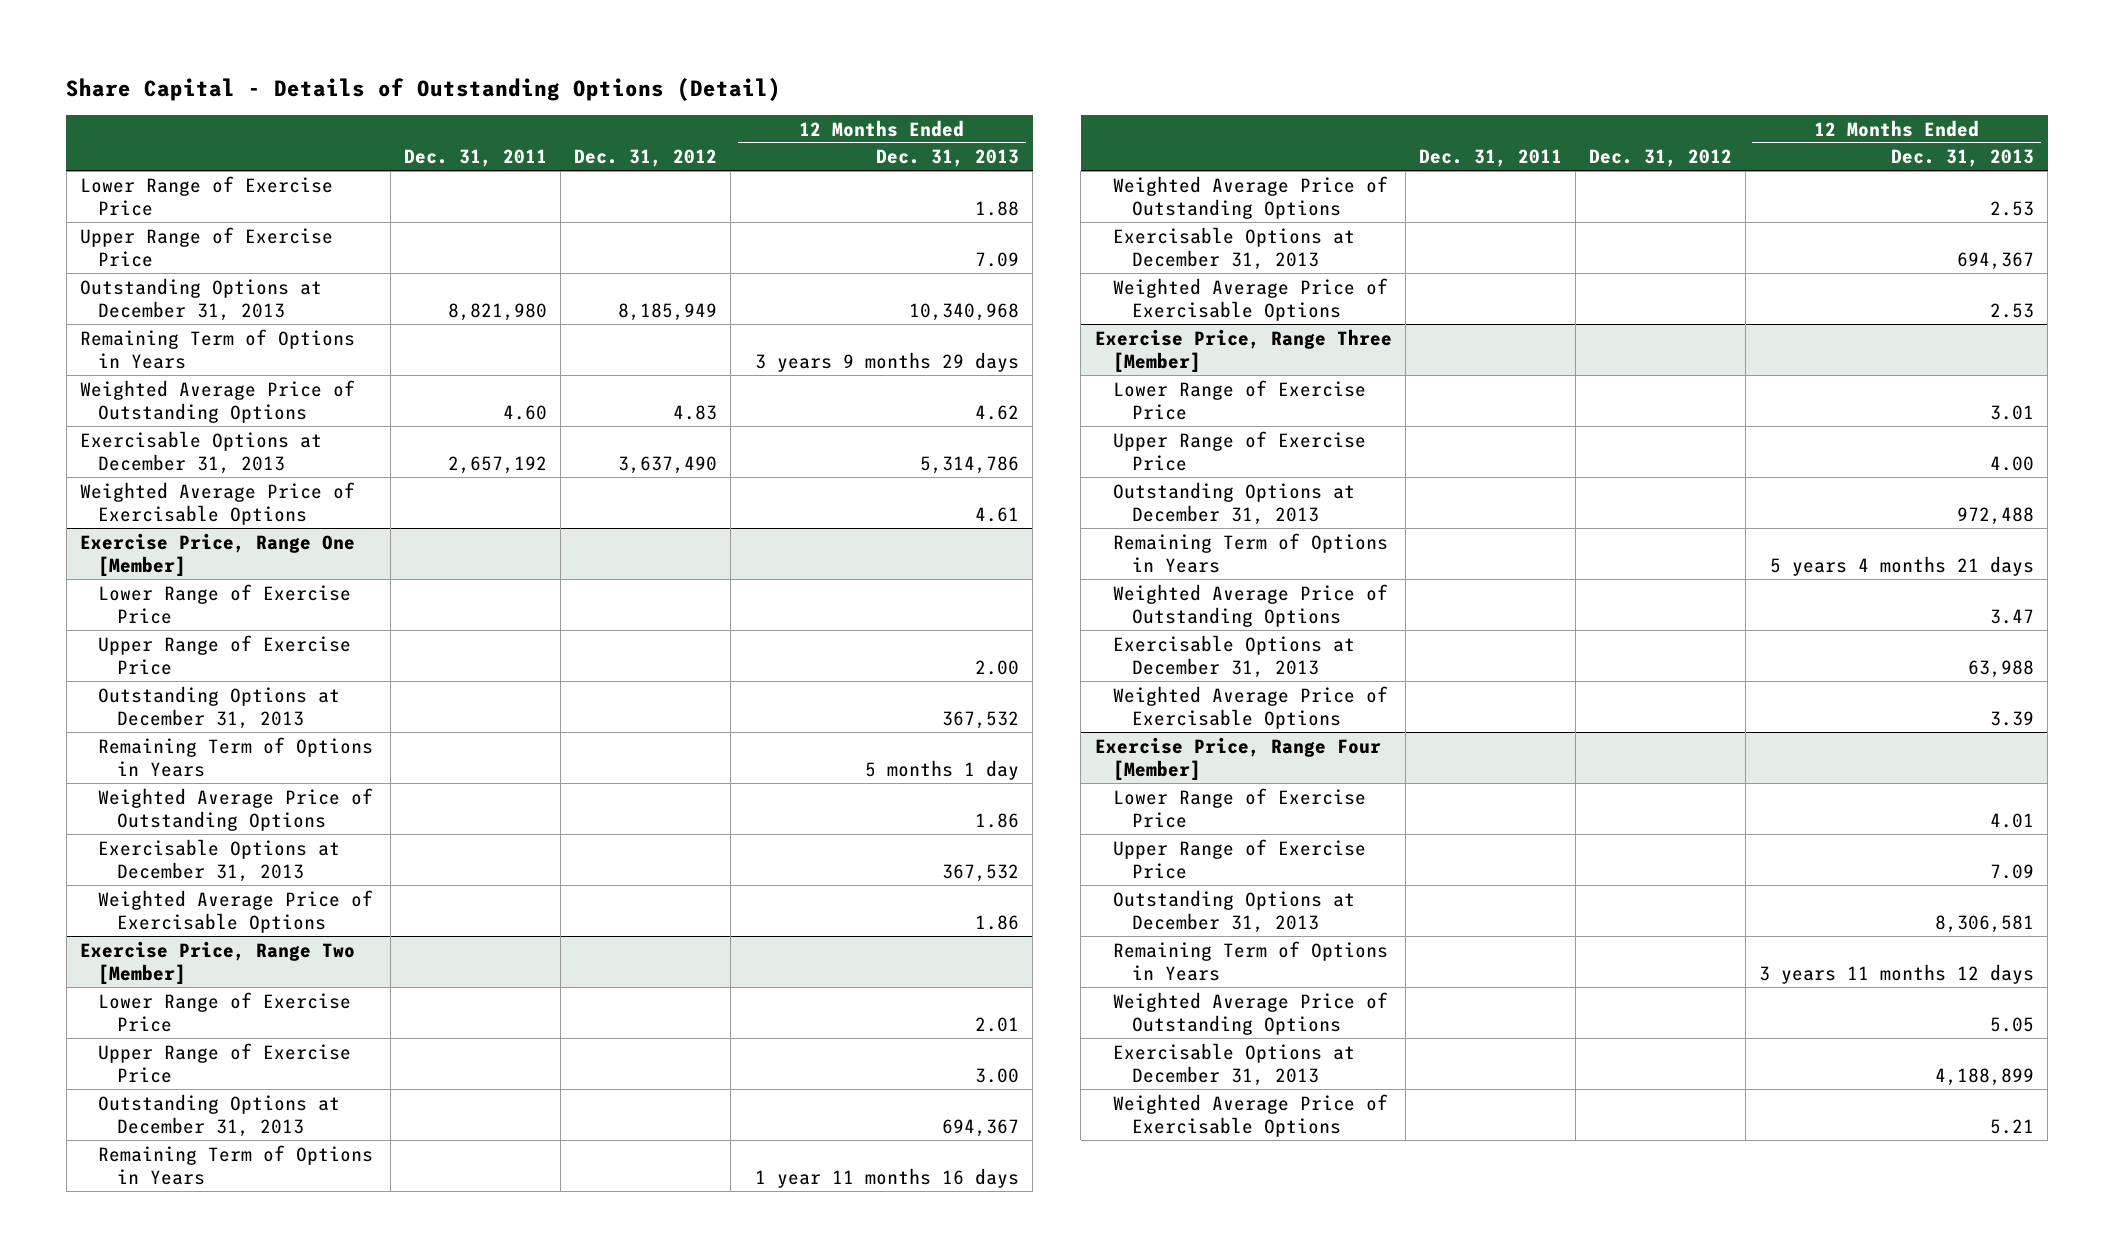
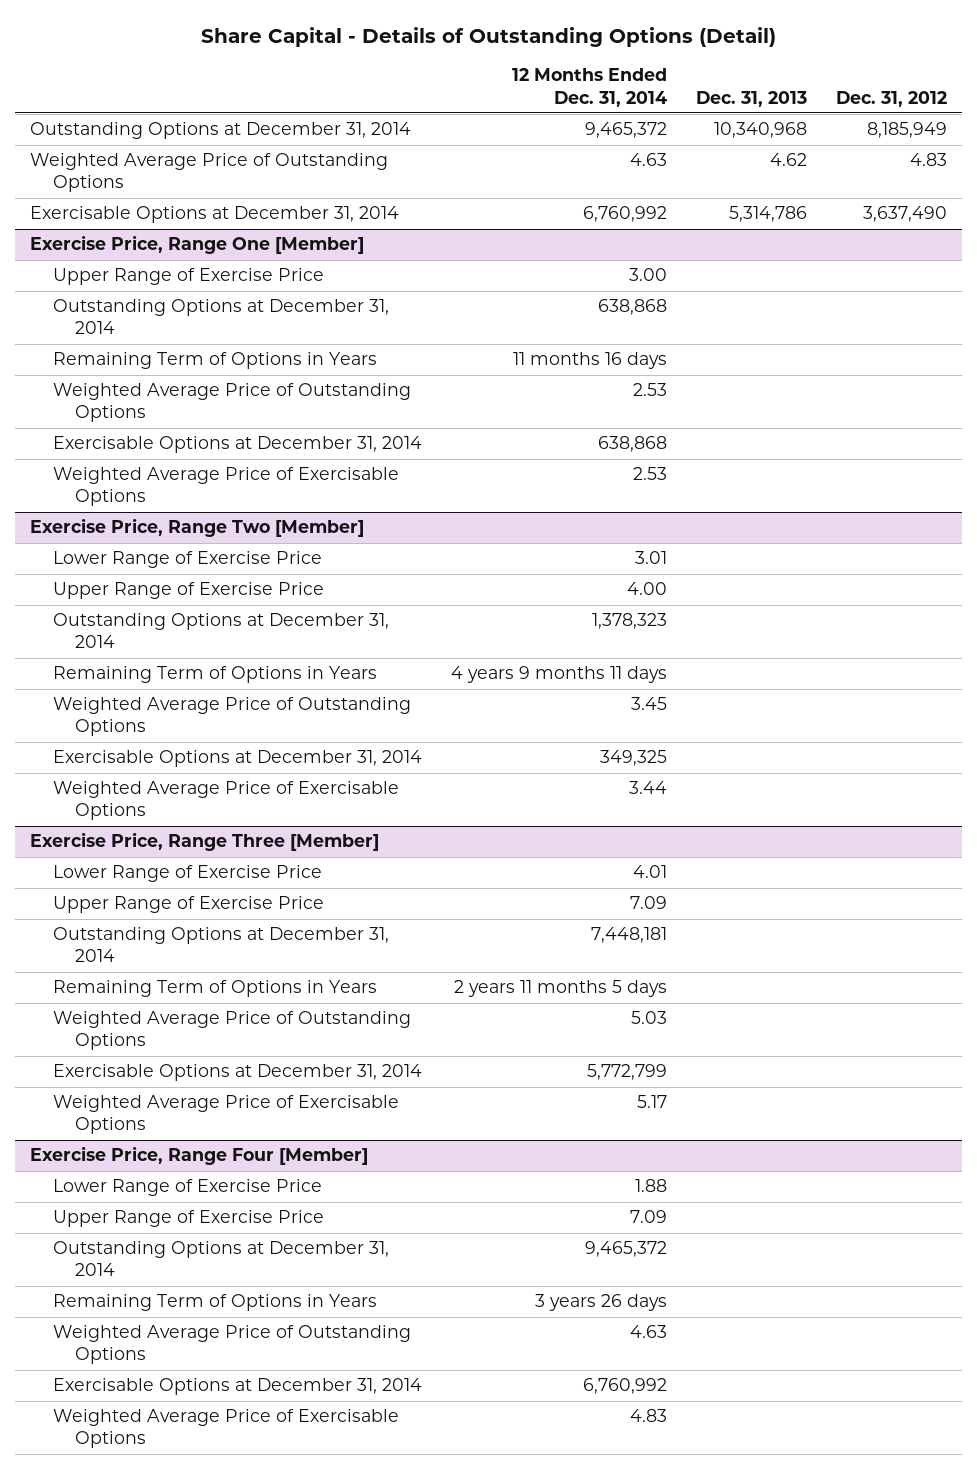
- | Dec. 31, 2011 | Dec. 31, 2012 | 12 Months Ended Dec. 31, 2013
+ | 12 Months Ended Dec. 31, 2014 | Dec. 31, 2013 | Dec. 31, 2012
- Lower Range of Exercise Price | | | 1.88
- Upper Range of Exercise Price | | | 7.09
- Outstanding Options at December 31, 2013 | 8,821,980 | 8,185,949 | 10,340,968
- Remaining Term of Options in Years | | | 3 years 9 months 29 days
+ Outstanding Options at December 31, 2014 | 9,465,372 | 10,340,968 | 8,185,949
- Exercisable Options at December 31, 2013 | 2,657,192 | 3,637,490 | 5,314,786
- Weighted Average Price of Exercisable Options | | | 4.61
+ Exercisable Options at December 31, 2014 | 6,760,992 | 5,314,786 | 3,637,490
@ Exercise Price, Range One [Member]
- Lower Range of Exercise Price
- Outstanding Options at December 31, 2013 | | | 367,532
+ Outstanding Options at December 31, 2014 | 638,868 | |
- Exercisable Options at December 31, 2013 | | | 367,532
+ Exercisable Options at December 31, 2014 | 638,868 | |
@ Exercise Price, Range Two [Member]
- Outstanding Options at December 31, 2013 | | | 694,367
+ Outstanding Options at December 31, 2014 | 1,378,323 | |
- Exercisable Options at December 31, 2013 | | | 694,367
+ Exercisable Options at December 31, 2014 | 349,325 | |
@ Exercise Price, Range Three [Member]
- Outstanding Options at December 31, 2013 | | | 972,488
+ Outstanding Options at December 31, 2014 | 7,448,181 | |
- Exercisable Options at December 31, 2013 | | | 63,988
+ Exercisable Options at December 31, 2014 | 5,772,799 | |
@ Exercise Price, Range Four [Member]
- Outstanding Options at December 31, 2013 | | | 8,306,581
+ Outstanding Options at December 31, 2014 | 9,465,372 | |
- Exercisable Options at December 31, 2013 | | | 4,188,899
+ Exercisable Options at December 31, 2014 | 6,760,992 | |

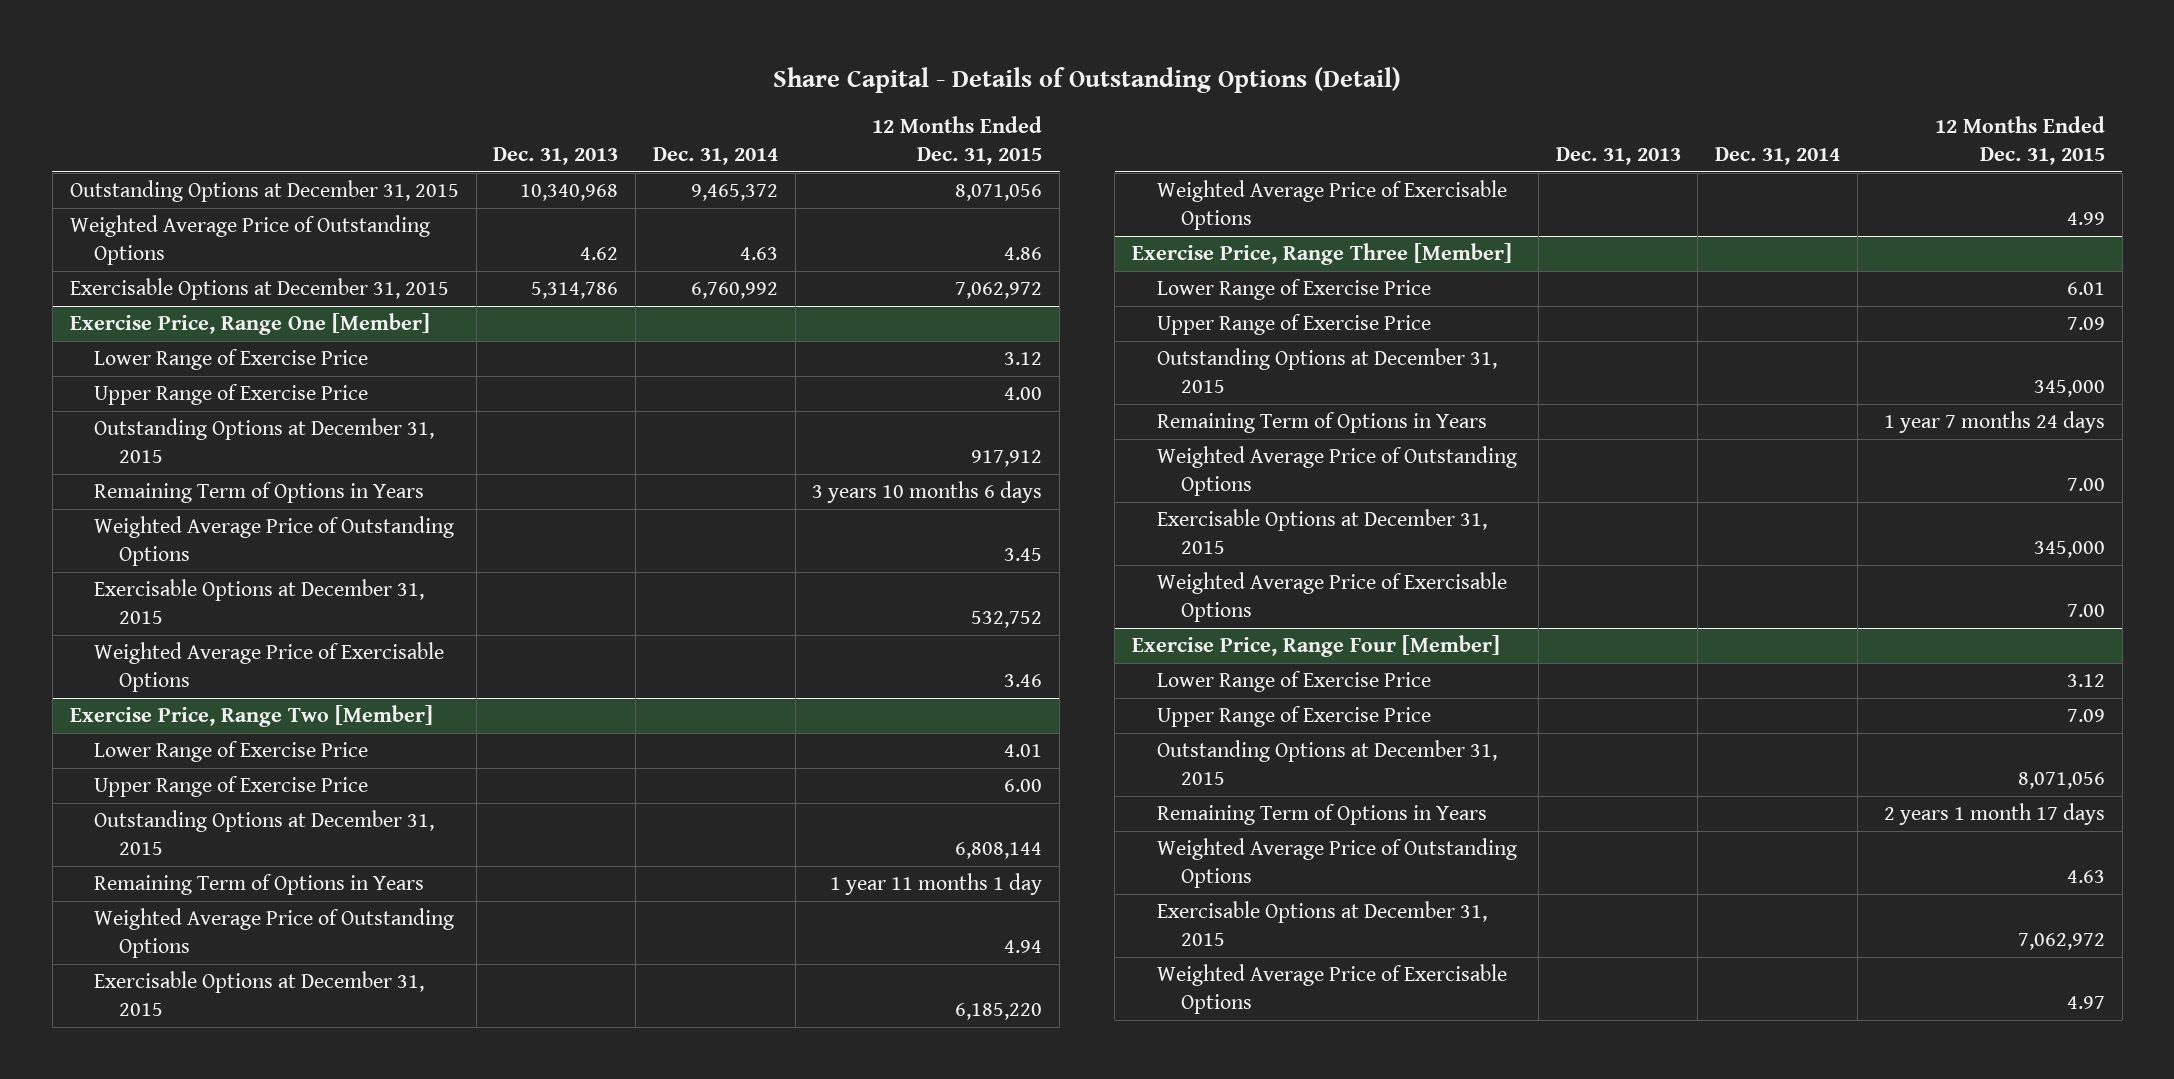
- | 12 Months Ended Dec. 31, 2014 | Dec. 31, 2013 | Dec. 31, 2012
+ | Dec. 31, 2013 | Dec. 31, 2014 | 12 Months Ended Dec. 31, 2015
- Outstanding Options at December 31, 2014 | 9,465,372 | 10,340,968 | 8,185,949
+ Outstanding Options at December 31, 2015 | 10,340,968 | 9,465,372 | 8,071,056
- Exercisable Options at December 31, 2014 | 6,760,992 | 5,314,786 | 3,637,490
+ Exercisable Options at December 31, 2015 | 5,314,786 | 6,760,992 | 7,062,972
@ Exercise Price, Range One [Member]
+ Lower Range of Exercise Price | | | 3.12
- Outstanding Options at December 31, 2014 | 638,868 | |
+ Outstanding Options at December 31, 2015 | | | 917,912
- Exercisable Options at December 31, 2014 | 638,868 | |
+ Exercisable Options at December 31, 2015 | | | 532,752
@ Exercise Price, Range Two [Member]
- Outstanding Options at December 31, 2014 | 1,378,323 | |
+ Outstanding Options at December 31, 2015 | | | 6,808,144
- Exercisable Options at December 31, 2014 | 349,325 | |
+ Exercisable Options at December 31, 2015 | | | 6,185,220
@ Exercise Price, Range Three [Member]
- Outstanding Options at December 31, 2014 | 7,448,181 | |
+ Outstanding Options at December 31, 2015 | | | 345,000
- Exercisable Options at December 31, 2014 | 5,772,799 | |
+ Exercisable Options at December 31, 2015 | | | 345,000
@ Exercise Price, Range Four [Member]
- Outstanding Options at December 31, 2014 | 9,465,372 | |
+ Outstanding Options at December 31, 2015 | | | 8,071,056
- Exercisable Options at December 31, 2014 | 6,760,992 | |
+ Exercisable Options at December 31, 2015 | | | 7,062,972

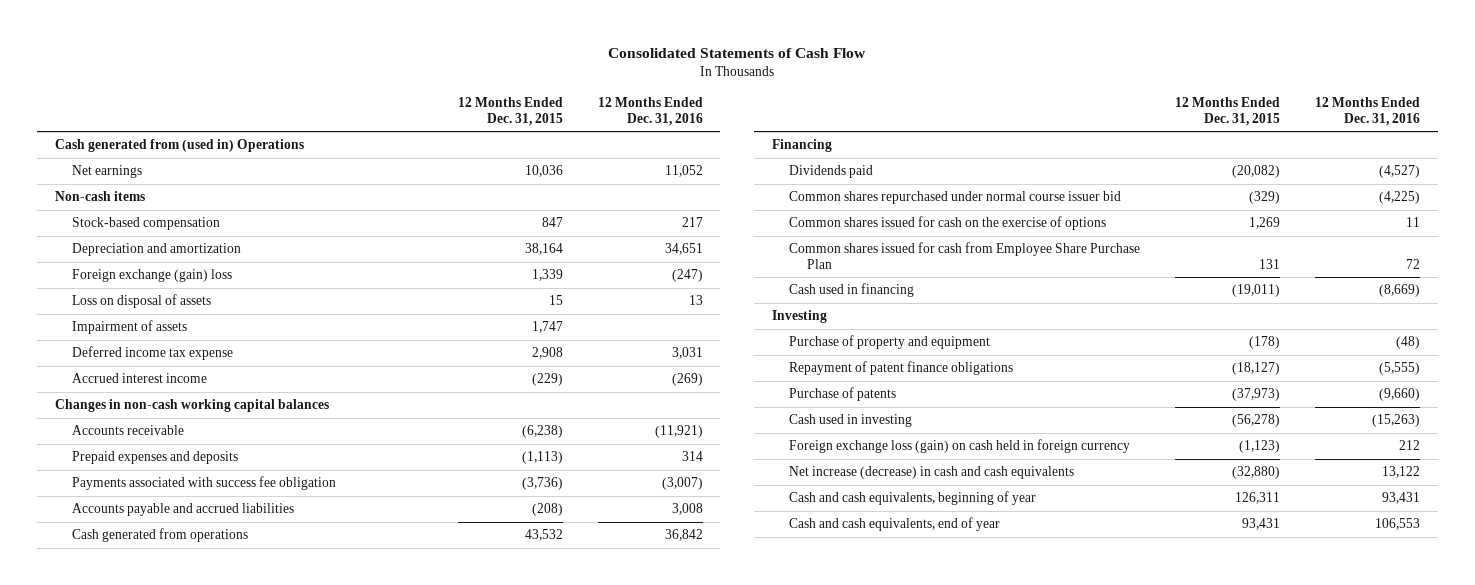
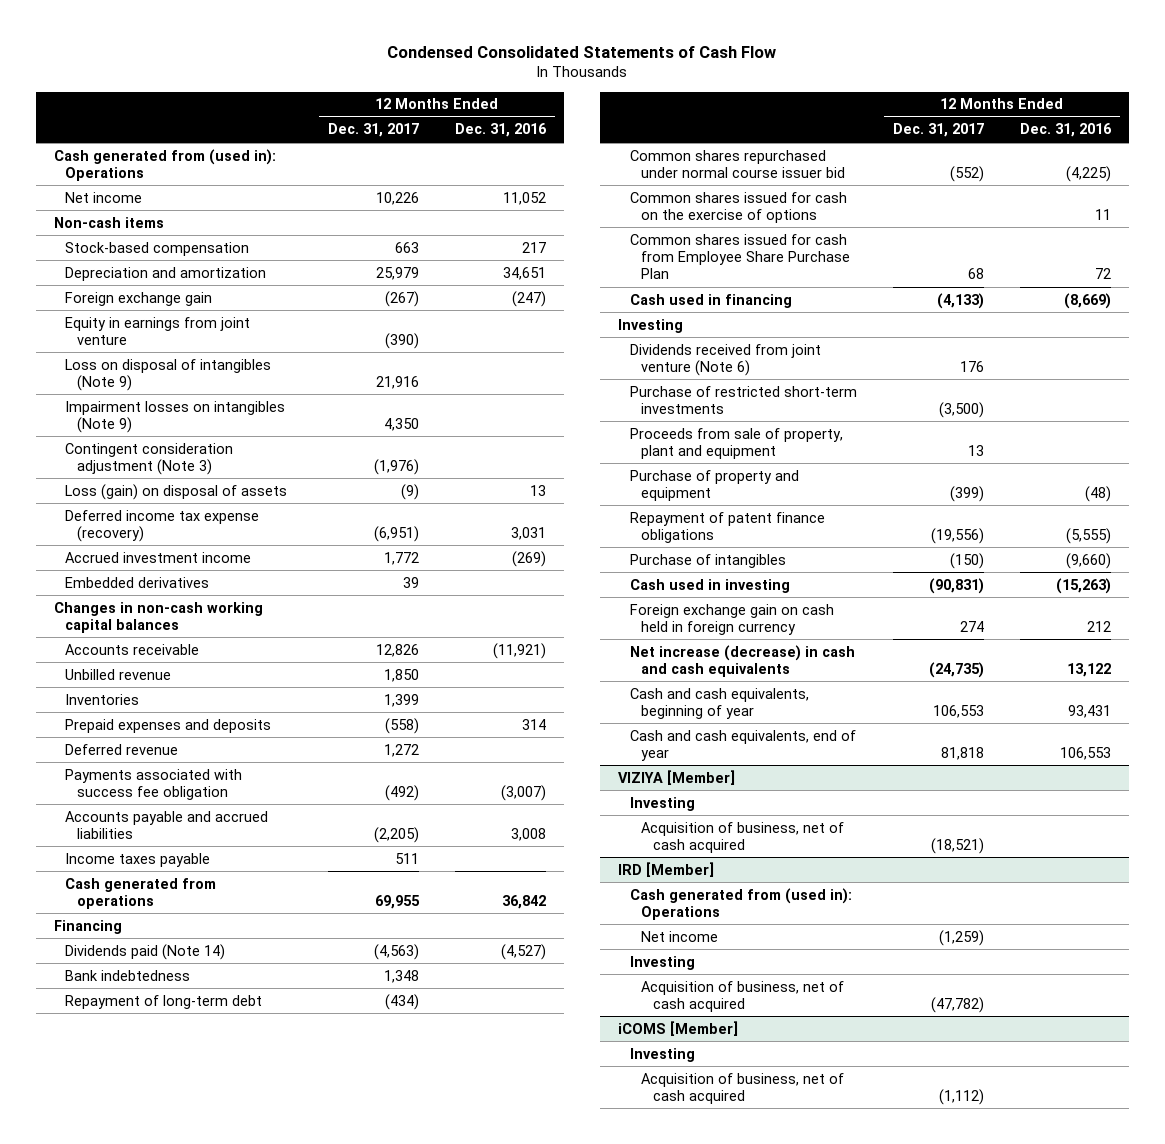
- Consolidated Statements of Cash Flow
+ Condensed Consolidated Statements of Cash Flow
- | 12 Months Ended Dec. 31, 2015 | 12 Months Ended Dec. 31, 2016
+ | 12 Months Ended Dec. 31, 2017 | 12 Months Ended Dec. 31, 2016
- Cash generated from (used in) Operations
- Net earnings | 10,036 | 11,052
+ Cash generated from (used in): Operations
+ Net income | 10,226 | 11,052
- Foreign exchange (gain) loss | 1,339 | (247)
- Loss on disposal of assets | 15 | 13
- Impairment of assets | 1,747 |
- Deferred income tax expense | 2,908 | 3,031
- Accrued interest income | (229) | (269)
+ Foreign exchange gain | (267) | (247)
+ Equity in earnings from joint venture | (390) |
+ Loss on disposal of intangibles (Note 9) | 21,916 |
+ Impairment losses on intangibles (Note 9) | 4,350 |
+ Contingent consideration adjustment (Note 3) | (1,976) |
+ Loss (gain) on disposal of assets | (9) | 13
+ Deferred income tax expense (recovery) | (6,951) | 3,031
+ Accrued investment income | 1,772 | (269)
+ Embedded derivatives | 39 |
+ Unbilled revenue | 1,850 |
+ Inventories | 1,399 |
+ Deferred revenue | 1,272 |
+ Income taxes payable | 511 |
- Dividends paid | (20,082) | (4,527)
+ Dividends paid (Note 14) | (4,563) | (4,527)
+ Bank indebtedness | 1,348 |
+ Repayment of long-term debt | (434) |
+ Dividends received from joint venture (Note 6) | 176 |
+ Purchase of restricted short-term investments | (3,500) |
+ Proceeds from sale of property, plant and equipment | 13 |
- Purchase of patents | (37,973) | (9,660)
+ Purchase of intangibles | (150) | (9,660)
- Foreign exchange loss (gain) on cash held in foreign currency | (1,123) | 212
+ Foreign exchange gain on cash held in foreign currency | 274 | 212
+ VIZIYA [Member]
+ Investing
+ Acquisition of business, net of cash acquired | (18,521) |
+ IRD [Member]
+ Cash generated from (used in): Operations
+ Net income | (1,259) |
+ Investing
+ Acquisition of business, net of cash acquired | (47,782) |
+ iCOMS [Member]
+ Investing
+ Acquisition of business, net of cash acquired | (1,112) |

